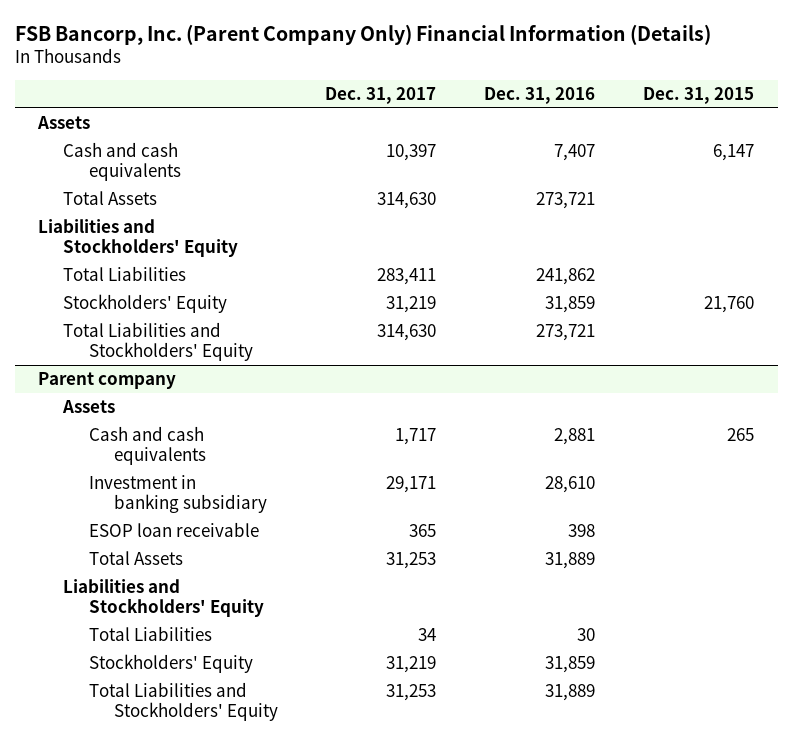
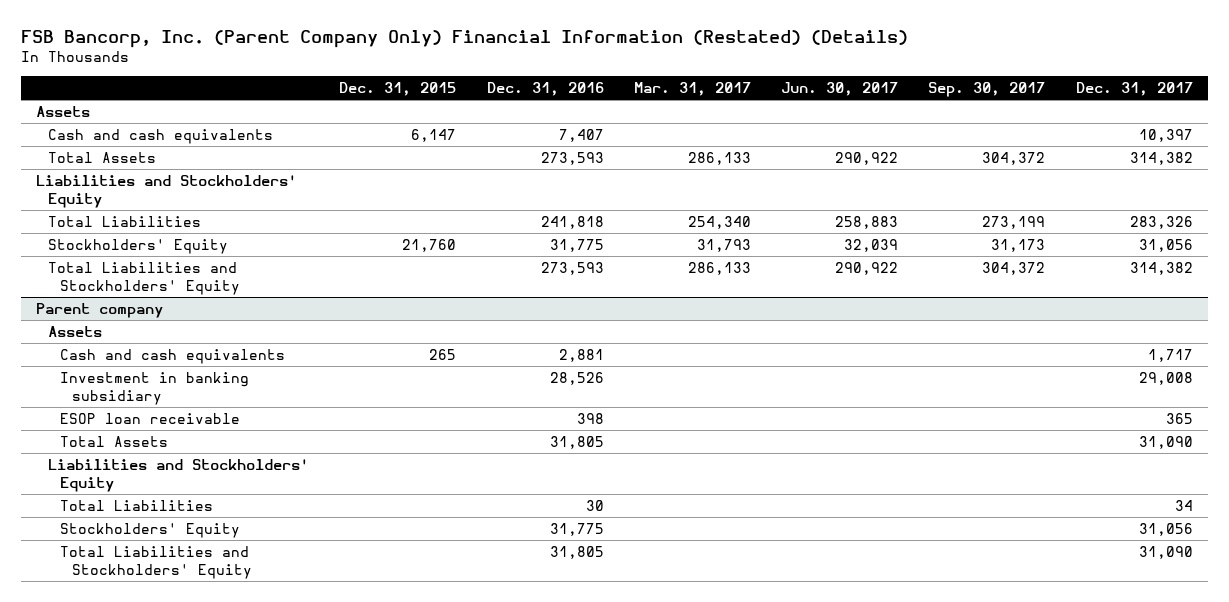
- FSB Bancorp, Inc. (Parent Company Only) Financial Information (Details)
+ FSB Bancorp, Inc. (Parent Company Only) Financial Information (Restated) (Details)
- | Dec. 31, 2017 | Dec. 31, 2016 | Dec. 31, 2015
+ | Dec. 31, 2015 | Dec. 31, 2016 | Mar. 31, 2017 | Jun. 30, 2017 | Sep. 30, 2017 | Dec. 31, 2017
- Total Assets | 314,630 | 273,721 |
+ Total Assets | | 273,593 | 286,133 | 290,922 | 304,372 | 314,382
- Total Liabilities | 283,411 | 241,862 |
- Stockholders' Equity | 31,219 | 31,859 | 21,760
- Total Liabilities and Stockholders' Equity | 314,630 | 273,721 |
+ Total Liabilities | | 241,818 | 254,340 | 258,883 | 273,199 | 283,326
+ Stockholders' Equity | 21,760 | 31,775 | 31,793 | 32,039 | 31,173 | 31,056
+ Total Liabilities and Stockholders' Equity | | 273,593 | 286,133 | 290,922 | 304,372 | 314,382
@ Parent company
- Investment in banking subsidiary | 29,171 | 28,610 |
+ Investment in banking subsidiary | | 28,526 | | | | 29,008
- Total Assets | 31,253 | 31,889 |
+ Total Assets | | 31,805 | | | | 31,090
- Stockholders' Equity | 31,219 | 31,859 |
- Total Liabilities and Stockholders' Equity | 31,253 | 31,889 |
+ Stockholders' Equity | | 31,775 | | | | 31,056
+ Total Liabilities and Stockholders' Equity | | 31,805 | | | | 31,090

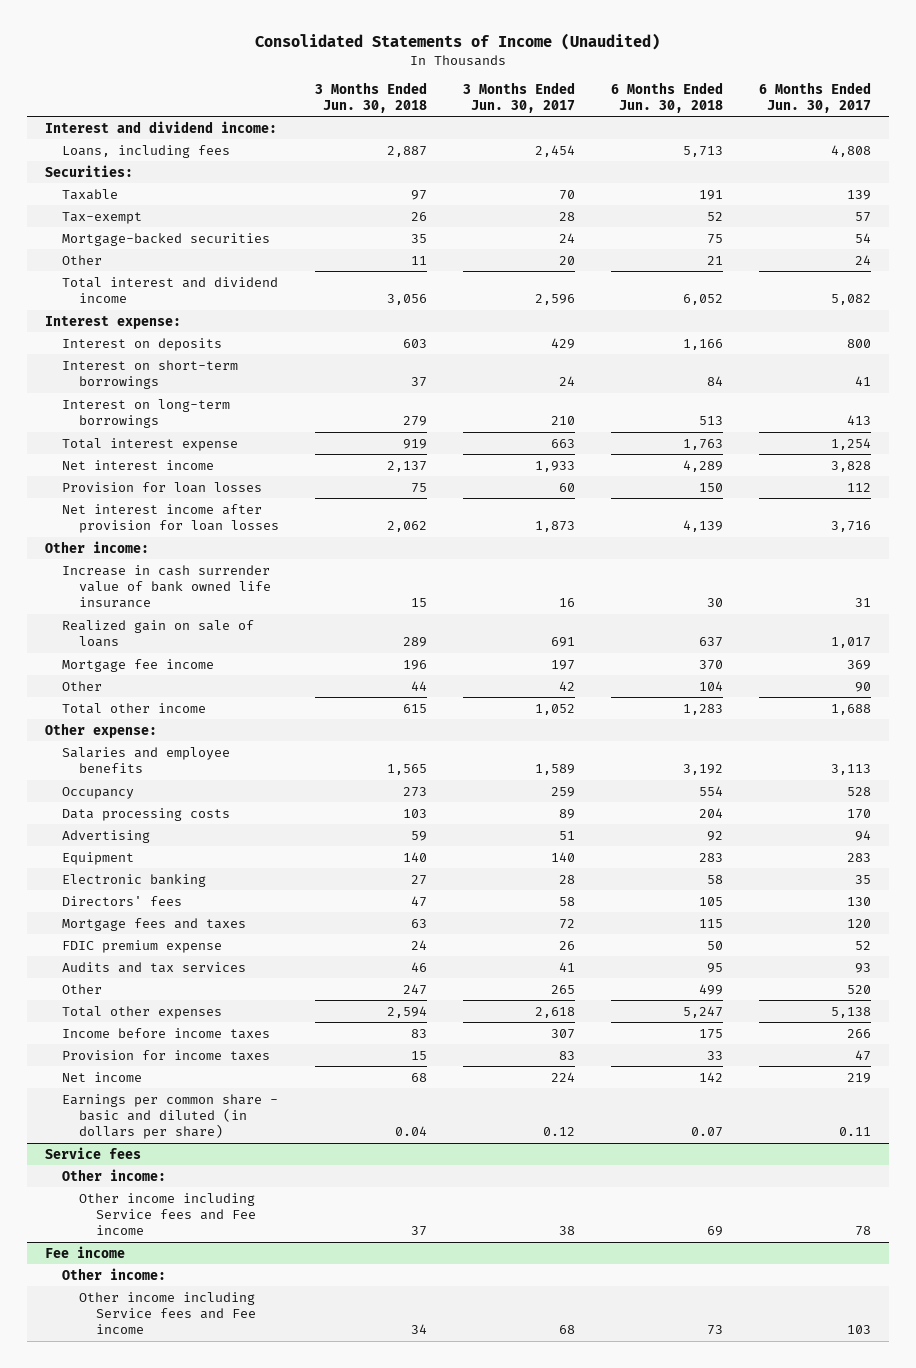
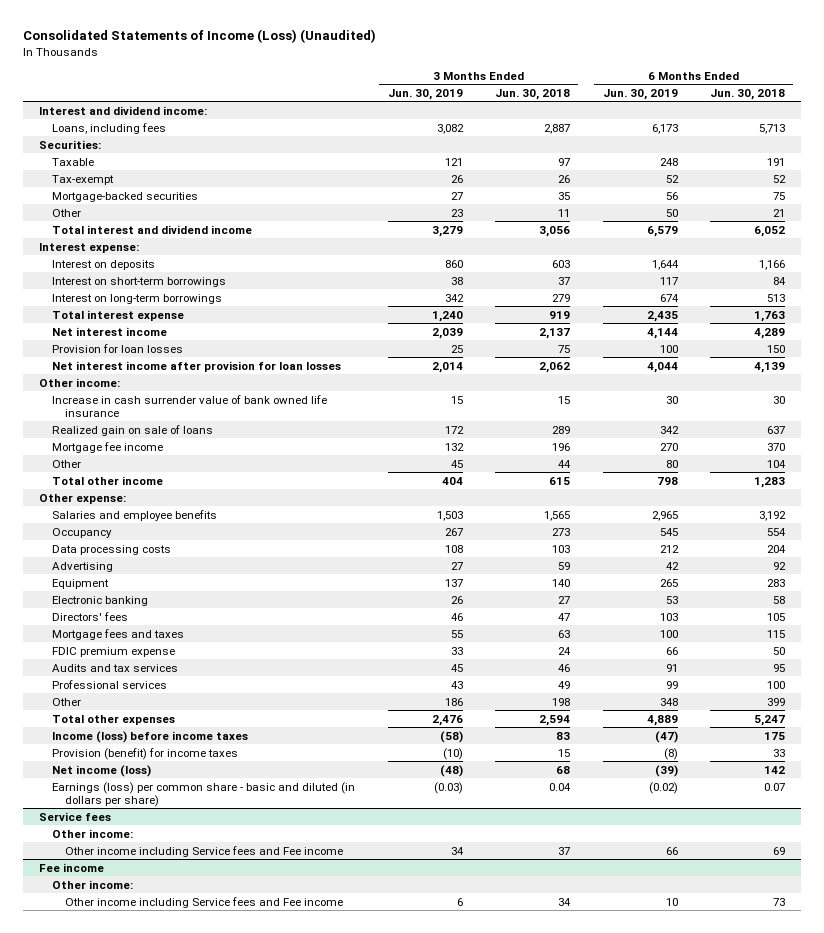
- Consolidated Statements of Income (Unaudited)
+ Consolidated Statements of Income (Loss) (Unaudited)
- | 3 Months Ended Jun. 30, 2018 | 3 Months Ended Jun. 30, 2017 | 6 Months Ended Jun. 30, 2018 | 6 Months Ended Jun. 30, 2017
+ | 3 Months Ended Jun. 30, 2019 | 3 Months Ended Jun. 30, 2018 | 6 Months Ended Jun. 30, 2019 | 6 Months Ended Jun. 30, 2018
- Other | 247 | 265 | 499 | 520
+ Professional services | 43 | 49 | 99 | 100
+ Other | 186 | 198 | 348 | 399
- Income before income taxes | 83 | 307 | 175 | 266
- Provision for income taxes | 15 | 83 | 33 | 47
- Net income | 68 | 224 | 142 | 219
- Earnings per common share - basic and diluted (in dollars per share) | 0.04 | 0.12 | 0.07 | 0.11
+ Income (loss) before income taxes | (58) | 83 | (47) | 175
+ Provision (benefit) for income taxes | (10) | 15 | (8) | 33
+ Net income (loss) | (48) | 68 | (39) | 142
+ Earnings (loss) per common share - basic and diluted (in dollars per share) | (0.03) | 0.04 | (0.02) | 0.07

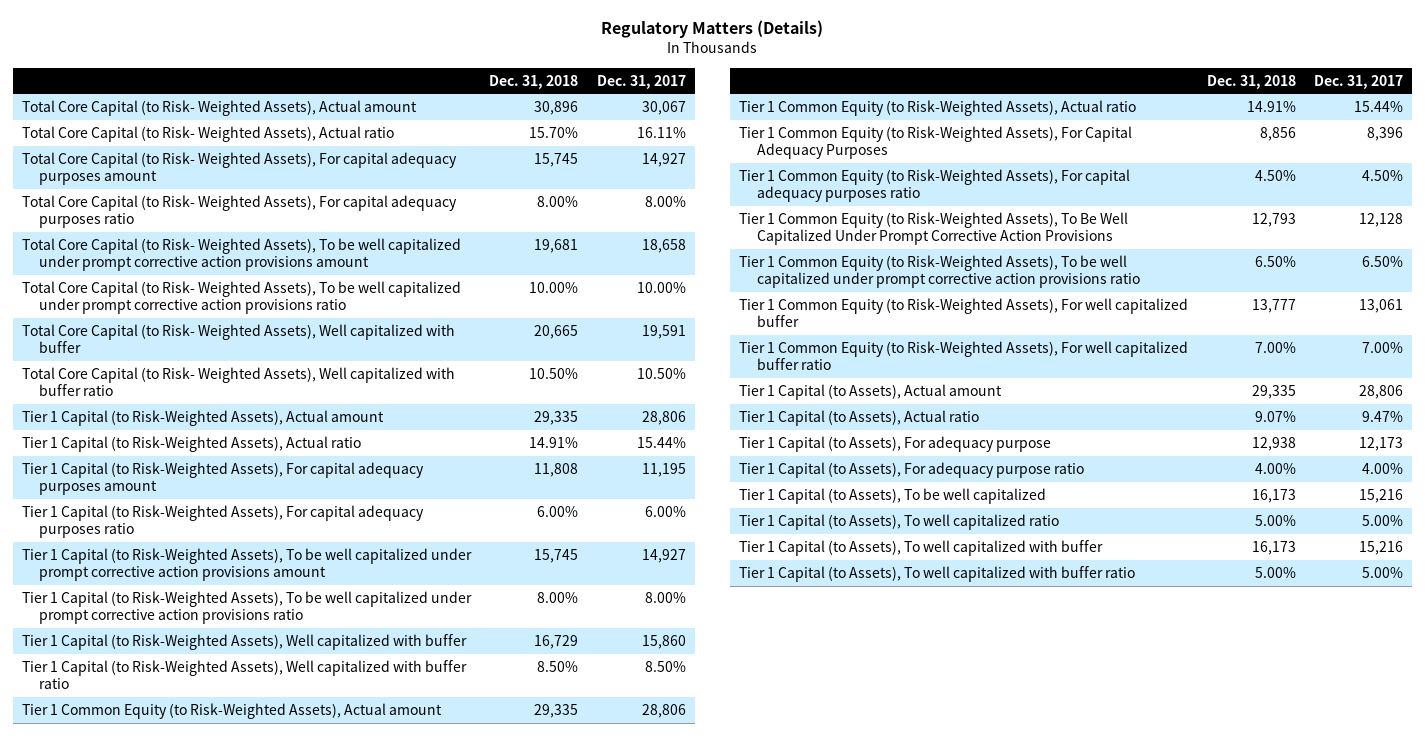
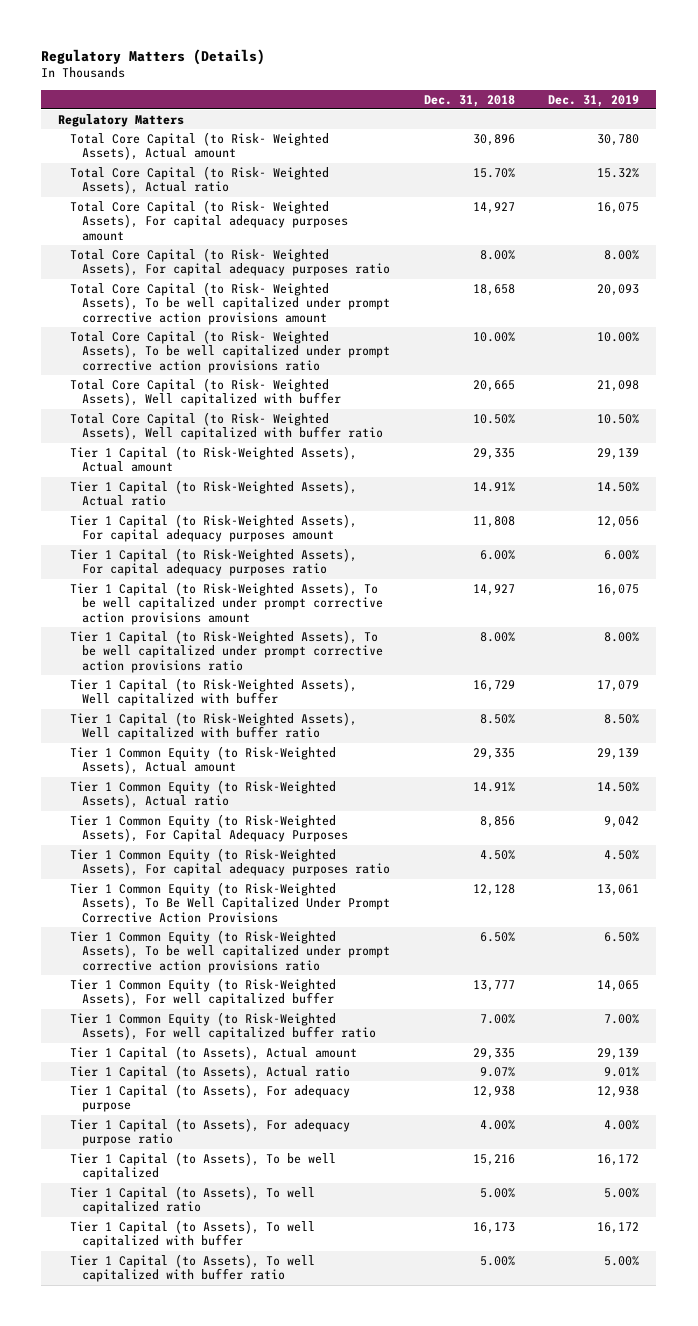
- | Dec. 31, 2018 | Dec. 31, 2017
+ | Dec. 31, 2018 | Dec. 31, 2019
+ Regulatory Matters
- Total Core Capital (to Risk- Weighted Assets), For capital adequacy purposes amount | 15,745 | 14,927
+ Total Core Capital (to Risk- Weighted Assets), For capital adequacy purposes amount | 14,927 | 16,075
- Total Core Capital (to Risk- Weighted Assets), To be well capitalized under prompt corrective action provisions amount | 19,681 | 18,658
+ Total Core Capital (to Risk- Weighted Assets), To be well capitalized under prompt corrective action provisions amount | 18,658 | 20,093
- Tier 1 Capital (to Risk-Weighted Assets), To be well capitalized under prompt corrective action provisions amount | 15,745 | 14,927
+ Tier 1 Capital (to Risk-Weighted Assets), To be well capitalized under prompt corrective action provisions amount | 14,927 | 16,075
- Tier 1 Common Equity (to Risk-Weighted Assets), To Be Well Capitalized Under Prompt Corrective Action Provisions | 12,793 | 12,128
+ Tier 1 Common Equity (to Risk-Weighted Assets), To Be Well Capitalized Under Prompt Corrective Action Provisions | 12,128 | 13,061
- Tier 1 Capital (to Assets), To be well capitalized | 16,173 | 15,216
+ Tier 1 Capital (to Assets), To be well capitalized | 15,216 | 16,172

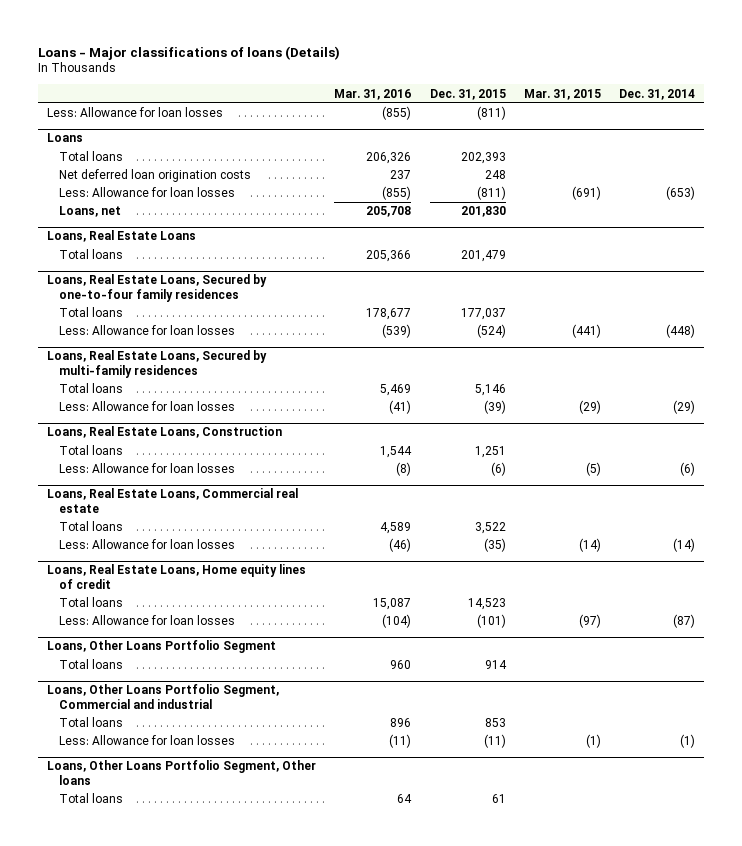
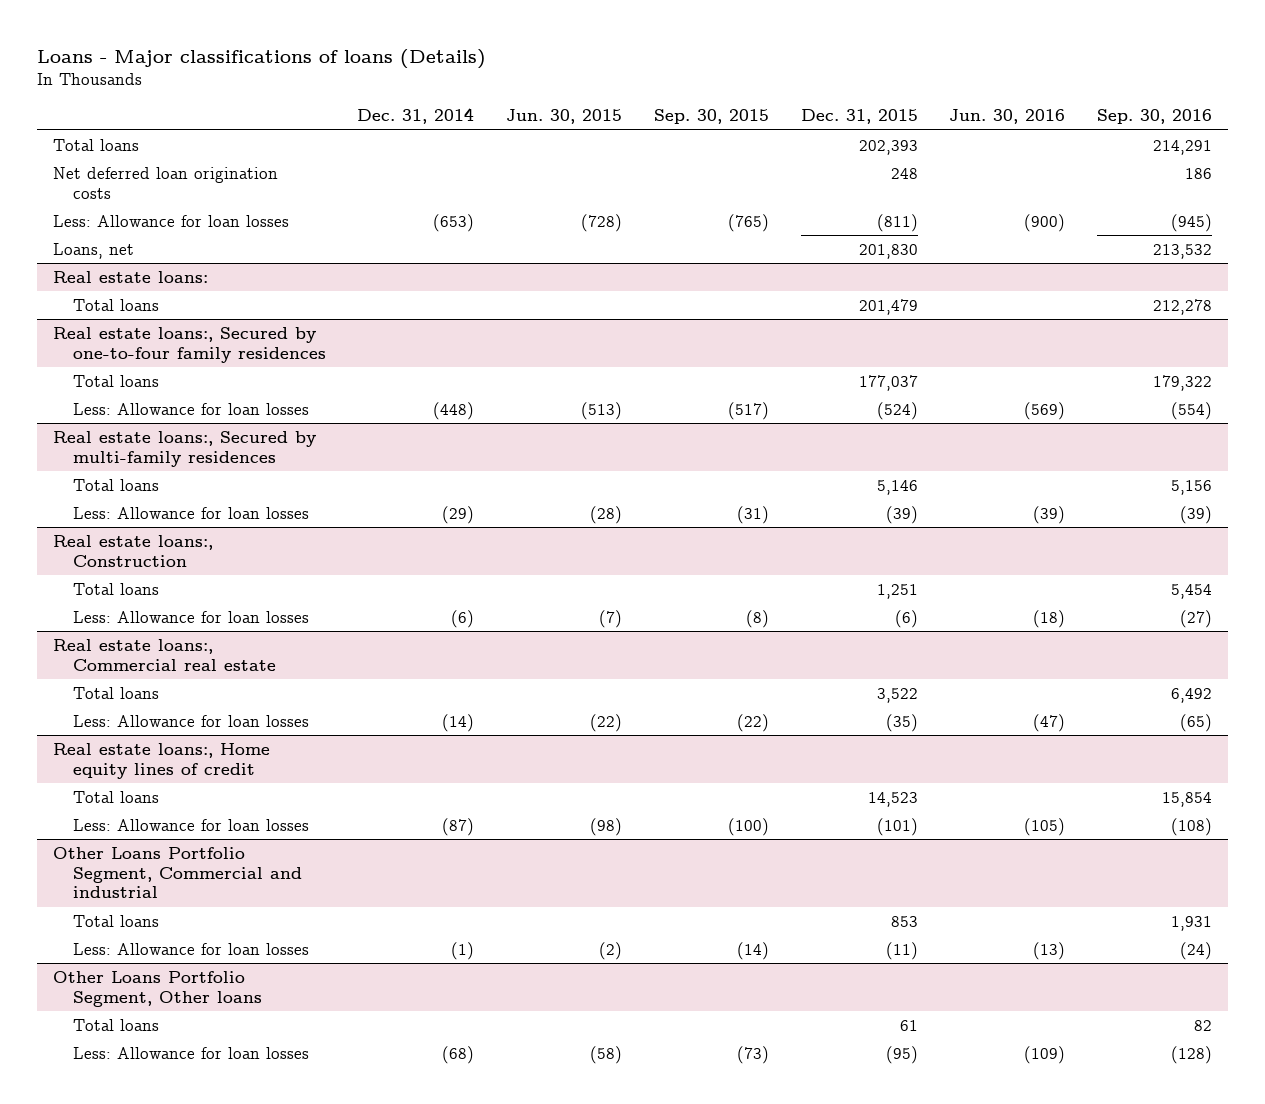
- | Mar. 31, 2016 | Dec. 31, 2015 | Mar. 31, 2015 | Dec. 31, 2014
+ | Dec. 31, 2014 | Jun. 30, 2015 | Sep. 30, 2015 | Dec. 31, 2015 | Jun. 30, 2016 | Sep. 30, 2016
- Less: Allowance for loan losses | (855) | (811) | |
- Loans
- Loans, Real Estate Loans
+ Real estate loans:
- Loans, Real Estate Loans, Secured by one-to-four family residences
+ Real estate loans:, Secured by one-to-four family residences
- Loans, Real Estate Loans, Secured by multi-family residences
+ Real estate loans:, Secured by multi-family residences
- Loans, Real Estate Loans, Construction
+ Real estate loans:, Construction
- Loans, Real Estate Loans, Commercial real estate
+ Real estate loans:, Commercial real estate
- Loans, Real Estate Loans, Home equity lines of credit
+ Real estate loans:, Home equity lines of credit
- Loans, Other Loans Portfolio Segment
- Total loans | 960 | 914 | |
- Loans, Other Loans Portfolio Segment, Commercial and industrial
+ Other Loans Portfolio Segment, Commercial and industrial
- Loans, Other Loans Portfolio Segment, Other loans
+ Other Loans Portfolio Segment, Other loans
+ Less: Allowance for loan losses | (68) | (58) | (73) | (95) | (109) | (128)

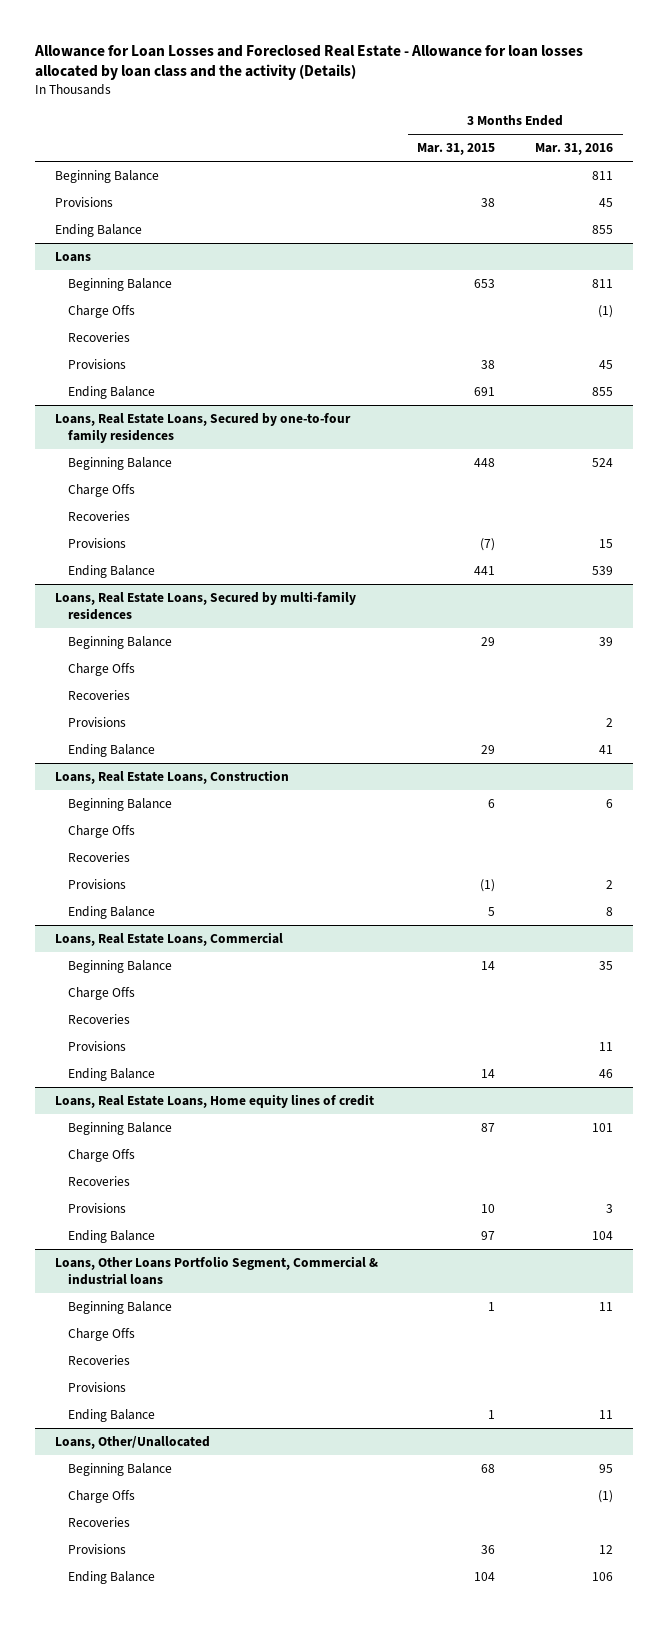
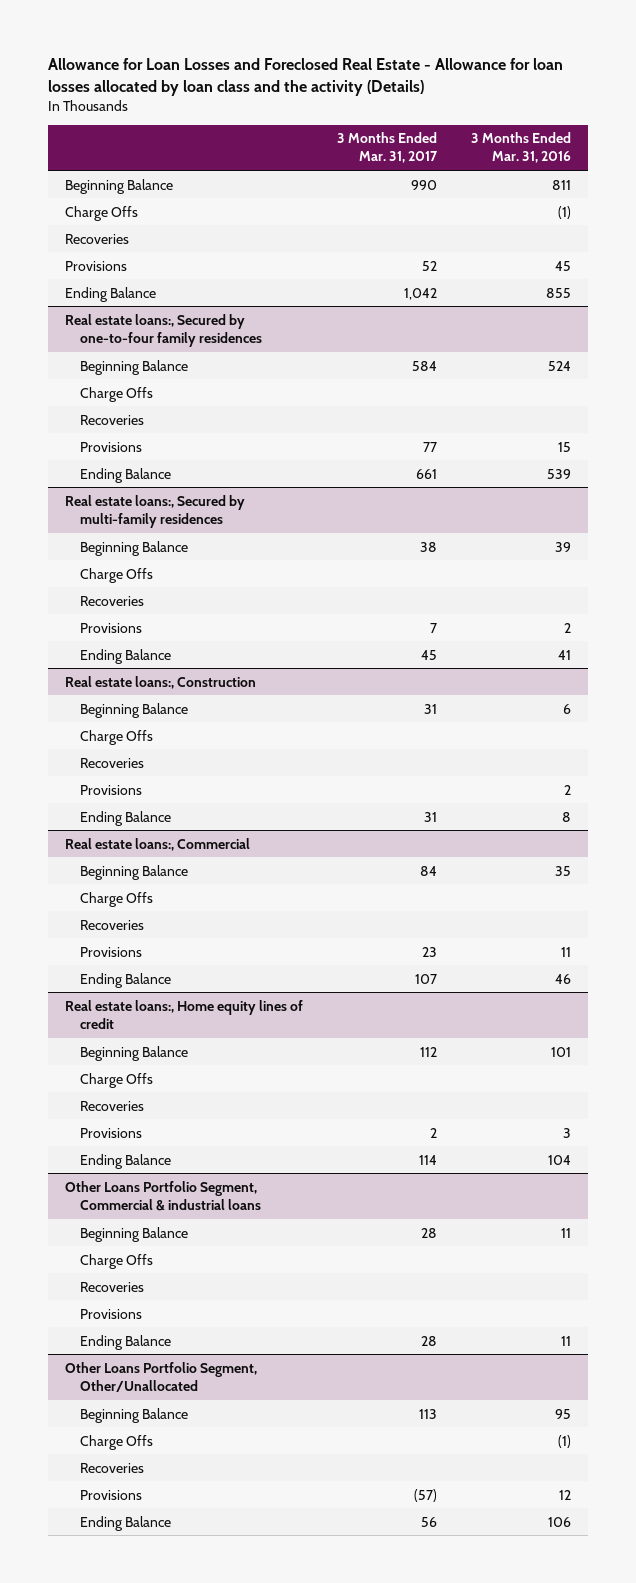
- | 3 Months Ended Mar. 31, 2015 | 3 Months Ended Mar. 31, 2016
+ | 3 Months Ended Mar. 31, 2017 | 3 Months Ended Mar. 31, 2016
- Provisions | 38 | 45
- Ending Balance | | 855
- Loans
- Beginning Balance | 653 | 811
- Loans, Real Estate Loans, Secured by one-to-four family residences
+ Real estate loans:, Secured by one-to-four family residences
- Loans, Real Estate Loans, Secured by multi-family residences
+ Real estate loans:, Secured by multi-family residences
- Loans, Real Estate Loans, Construction
+ Real estate loans:, Construction
- Loans, Real Estate Loans, Commercial
+ Real estate loans:, Commercial
- Loans, Real Estate Loans, Home equity lines of credit
+ Real estate loans:, Home equity lines of credit
- Loans, Other Loans Portfolio Segment, Commercial & industrial loans
+ Other Loans Portfolio Segment, Commercial & industrial loans
- Loans, Other/Unallocated
+ Other Loans Portfolio Segment, Other/Unallocated

